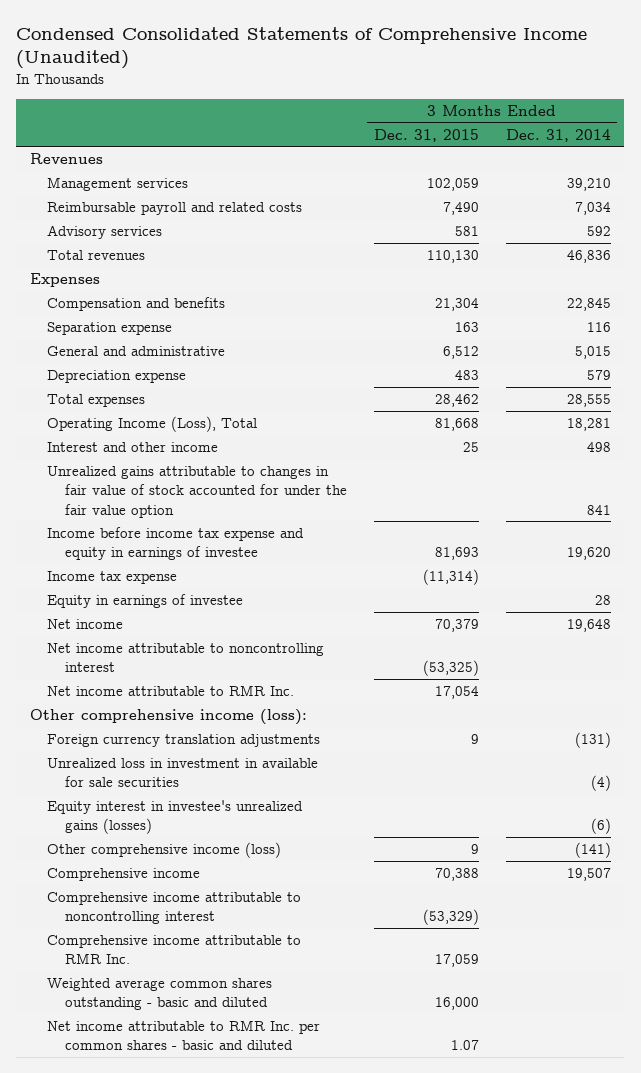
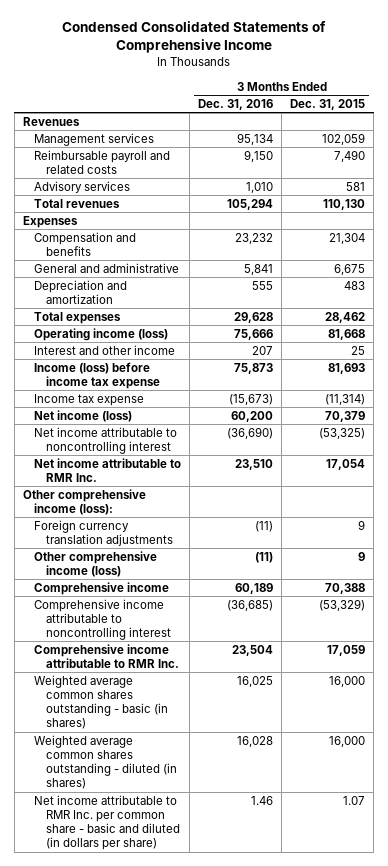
- Condensed Consolidated Statements of Comprehensive Income (Unaudited)
+ Condensed Consolidated Statements of Comprehensive Income
- | 3 Months Ended Dec. 31, 2015 | 3 Months Ended Dec. 31, 2014
+ | 3 Months Ended Dec. 31, 2016 | 3 Months Ended Dec. 31, 2015
- Separation expense | 163 | 116
- General and administrative | 6,512 | 5,015
- Depreciation expense | 483 | 579
+ General and administrative | 5,841 | 6,675
+ Depreciation and amortization | 555 | 483
- Operating Income (Loss), Total | 81,668 | 18,281
+ Operating income (loss) | 75,666 | 81,668
- Unrealized gains attributable to changes in fair value of stock accounted for under the fair value option | | 841
- Income before income tax expense and equity in earnings of investee | 81,693 | 19,620
+ Income (loss) before income tax expense | 75,873 | 81,693
- Equity in earnings of investee | | 28
- Net income | 70,379 | 19,648
+ Net income (loss) | 60,200 | 70,379
- Unrealized loss in investment in available for sale securities | | (4)
- Equity interest in investee's unrealized gains (losses) | | (6)
- Weighted average common shares outstanding - basic and diluted | 16,000 |
- Net income attributable to RMR Inc. per common shares - basic and diluted | 1.07 |
+ Weighted average common shares outstanding - basic (in shares) | 16,025 | 16,000
+ Weighted average common shares outstanding - diluted (in shares) | 16,028 | 16,000
+ Net income attributable to RMR Inc. per common share - basic and diluted (in dollars per share) | 1.46 | 1.07

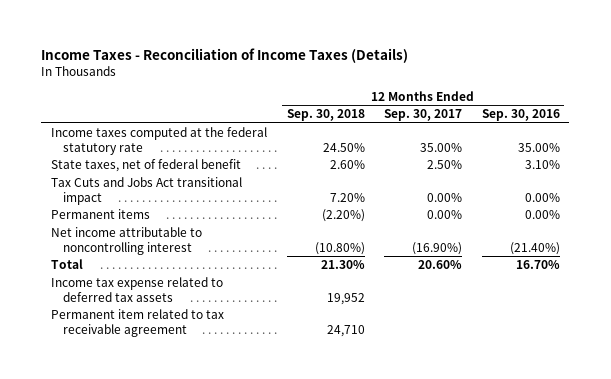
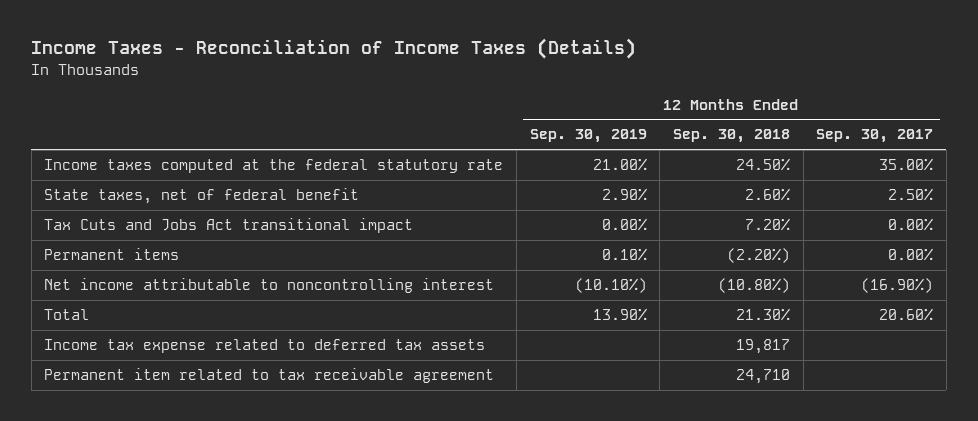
- | 12 Months Ended Sep. 30, 2018 | 12 Months Ended Sep. 30, 2017 | 12 Months Ended Sep. 30, 2016
+ | 12 Months Ended Sep. 30, 2019 | 12 Months Ended Sep. 30, 2018 | 12 Months Ended Sep. 30, 2017
- Income tax expense related to deferred tax assets | 19,952 | |
+ Income tax expense related to deferred tax assets | | 19,817 |

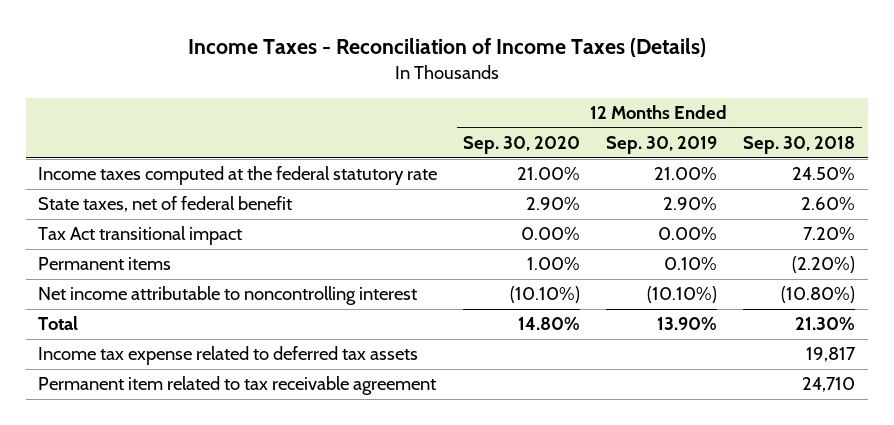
- | 12 Months Ended Sep. 30, 2019 | 12 Months Ended Sep. 30, 2018 | 12 Months Ended Sep. 30, 2017
+ | 12 Months Ended Sep. 30, 2020 | 12 Months Ended Sep. 30, 2019 | 12 Months Ended Sep. 30, 2018
- Tax Cuts and Jobs Act transitional impact | 0.00% | 7.20% | 0.00%
+ Tax Act transitional impact | 0.00% | 0.00% | 7.20%

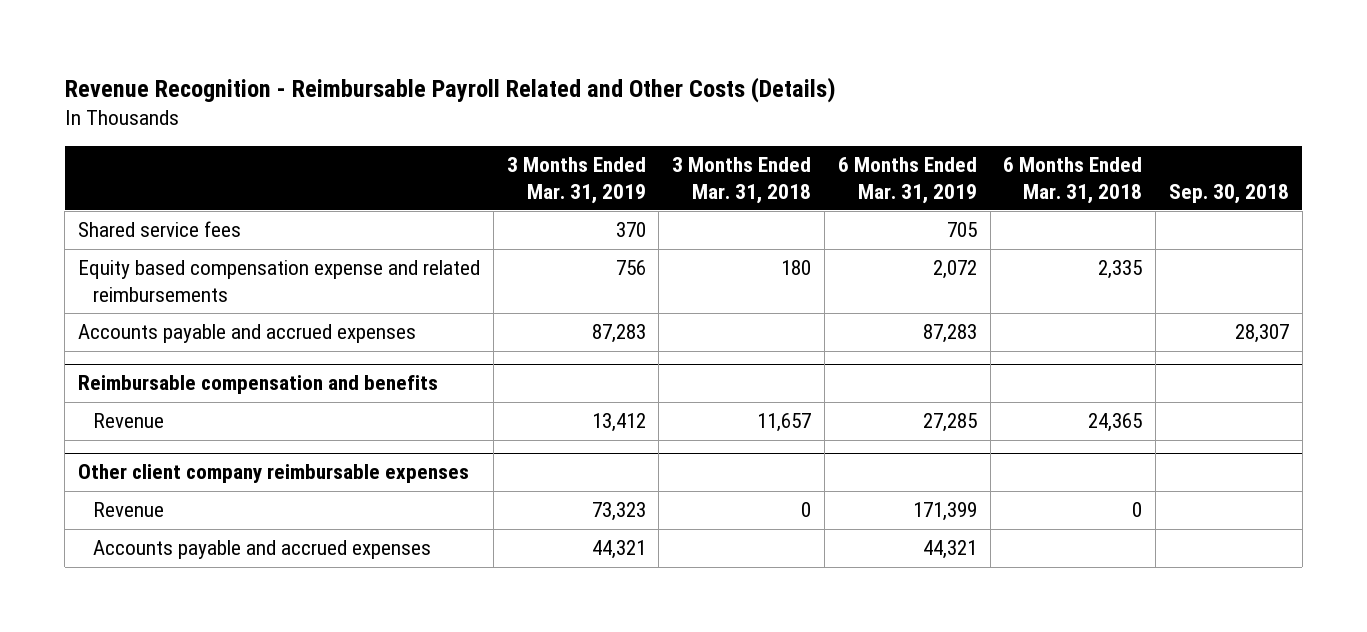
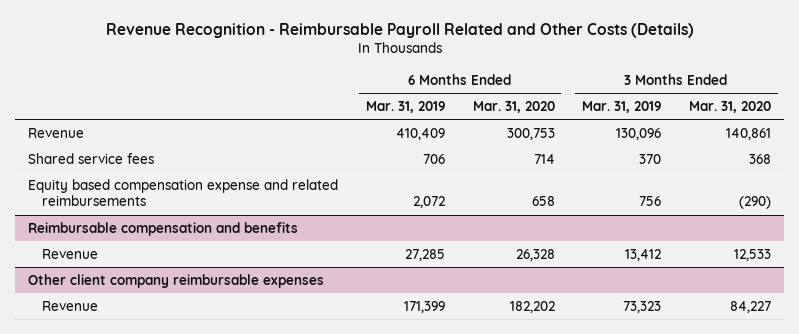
- | 3 Months Ended Mar. 31, 2019 | 3 Months Ended Mar. 31, 2018 | 6 Months Ended Mar. 31, 2019 | 6 Months Ended Mar. 31, 2018 | Sep. 30, 2018
+ | 6 Months Ended Mar. 31, 2019 | 6 Months Ended Mar. 31, 2020 | 3 Months Ended Mar. 31, 2019 | 3 Months Ended Mar. 31, 2020
- Shared service fees | 370 | | 705 | |
+ Revenue | 410,409 | 300,753 | 130,096 | 140,861
+ Shared service fees | 706 | 714 | 370 | 368
- Accounts payable and accrued expenses | 87,283 | | 87,283 | | 28,307
@ Other client company reimbursable expenses
- Accounts payable and accrued expenses | 44,321 | | 44,321 | |

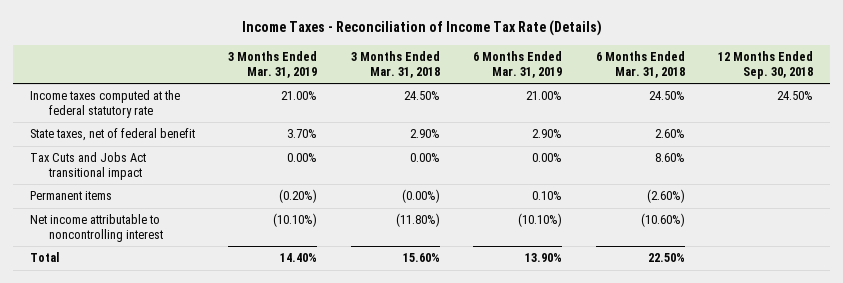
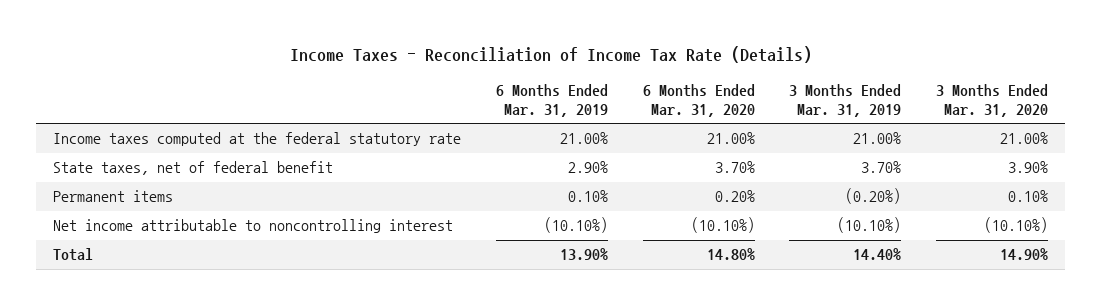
- | 3 Months Ended Mar. 31, 2019 | 3 Months Ended Mar. 31, 2018 | 6 Months Ended Mar. 31, 2019 | 6 Months Ended Mar. 31, 2018 | 12 Months Ended Sep. 30, 2018
+ | 6 Months Ended Mar. 31, 2019 | 6 Months Ended Mar. 31, 2020 | 3 Months Ended Mar. 31, 2019 | 3 Months Ended Mar. 31, 2020
- Tax Cuts and Jobs Act transitional impact | 0.00% | 0.00% | 0.00% | 8.60% |

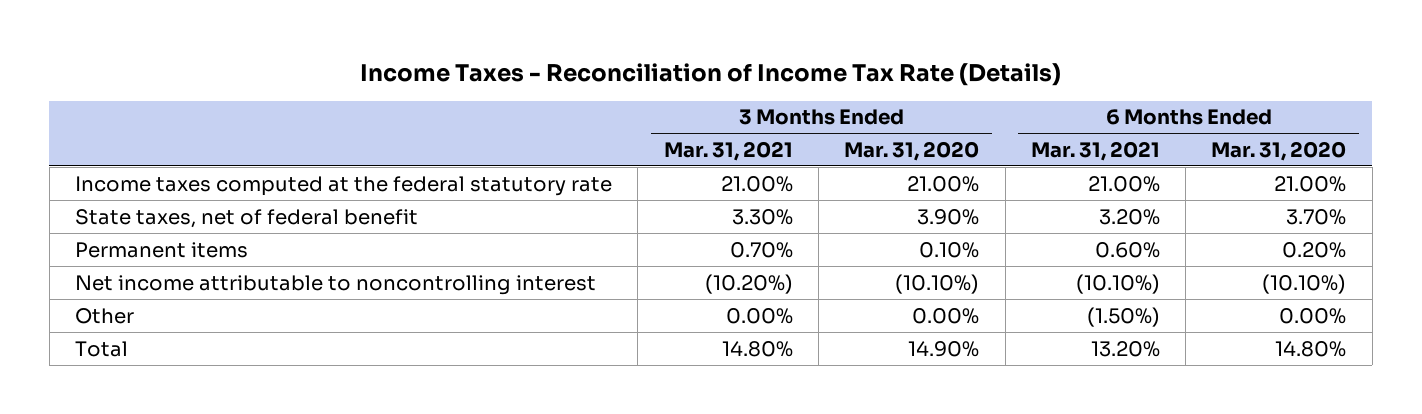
- | 6 Months Ended Mar. 31, 2019 | 6 Months Ended Mar. 31, 2020 | 3 Months Ended Mar. 31, 2019 | 3 Months Ended Mar. 31, 2020
+ | 3 Months Ended Mar. 31, 2021 | 3 Months Ended Mar. 31, 2020 | 6 Months Ended Mar. 31, 2021 | 6 Months Ended Mar. 31, 2020
+ Other | 0.00% | 0.00% | (1.50%) | 0.00%

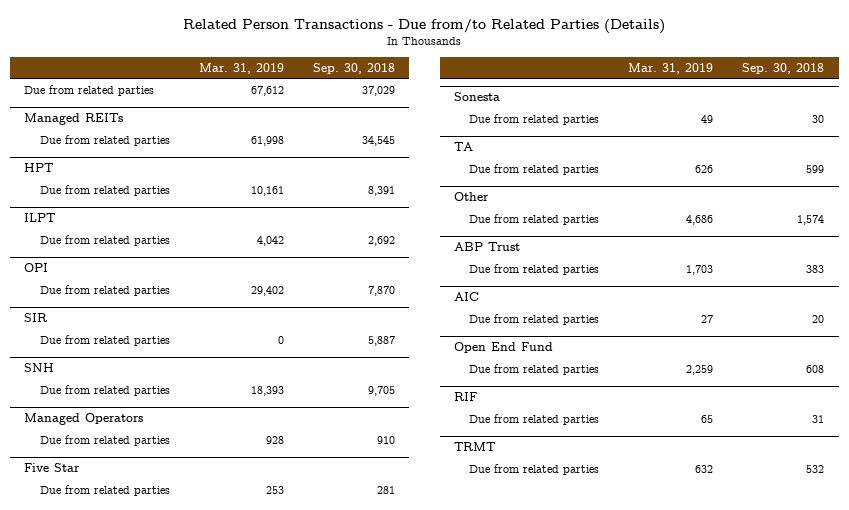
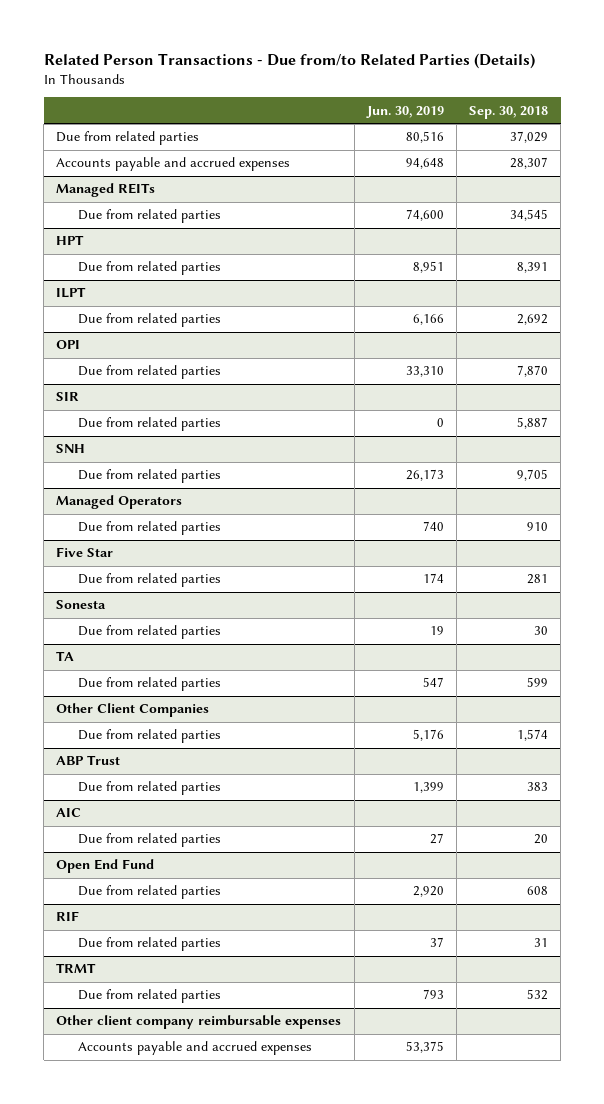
- | Mar. 31, 2019 | Sep. 30, 2018
+ | Jun. 30, 2019 | Sep. 30, 2018
+ Accounts payable and accrued expenses | 94,648 | 28,307
- Other
+ Other Client Companies
+ Other client company reimbursable expenses
+ Accounts payable and accrued expenses | 53,375 |

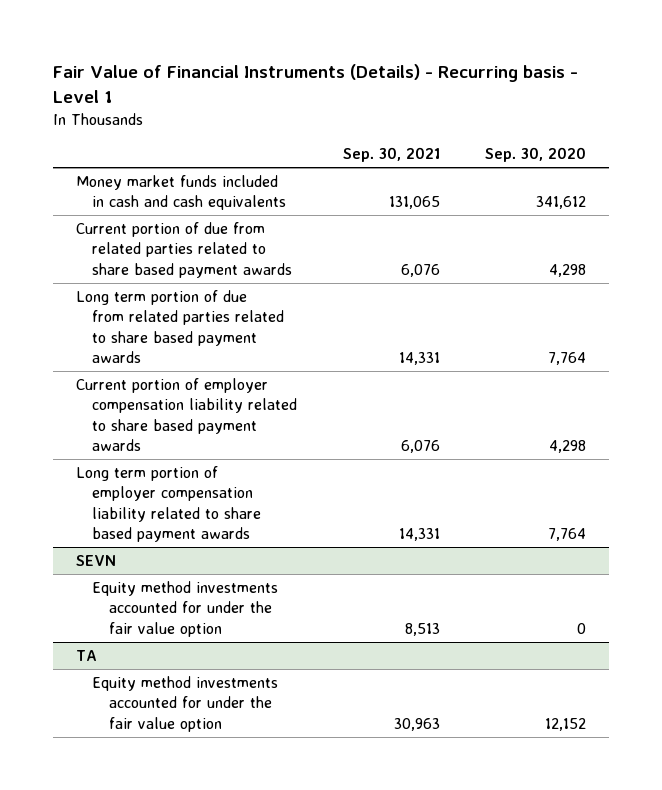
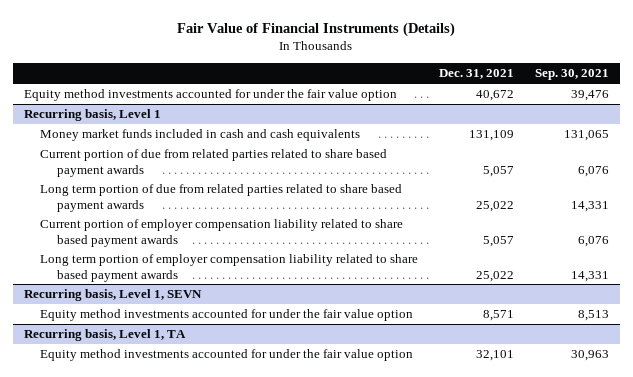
- Fair Value of Financial Instruments (Details) - Recurring basis - Level 1
+ Fair Value of Financial Instruments (Details)
- | Sep. 30, 2021 | Sep. 30, 2020
+ | Dec. 31, 2021 | Sep. 30, 2021
+ Equity method investments accounted for under the fair value option | 40,672 | 39,476
+ Recurring basis, Level 1
- SEVN
+ Recurring basis, Level 1, SEVN
- TA
+ Recurring basis, Level 1, TA

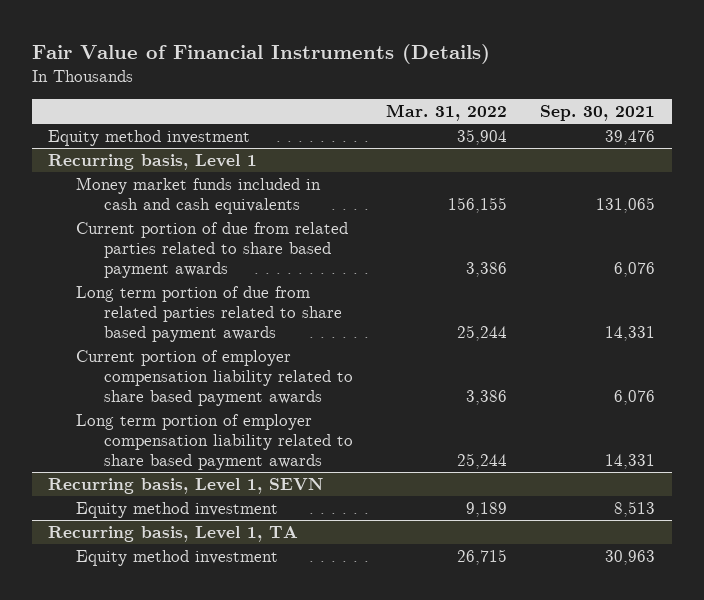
- | Dec. 31, 2021 | Sep. 30, 2021
+ | Mar. 31, 2022 | Sep. 30, 2021
- Equity method investments accounted for under the fair value option | 40,672 | 39,476
+ Equity method investment | 35,904 | 39,476
@ Recurring basis, Level 1, SEVN
- Equity method investments accounted for under the fair value option | 8,571 | 8,513
+ Equity method investment | 9,189 | 8,513
@ Recurring basis, Level 1, TA
- Equity method investments accounted for under the fair value option | 32,101 | 30,963
+ Equity method investment | 26,715 | 30,963

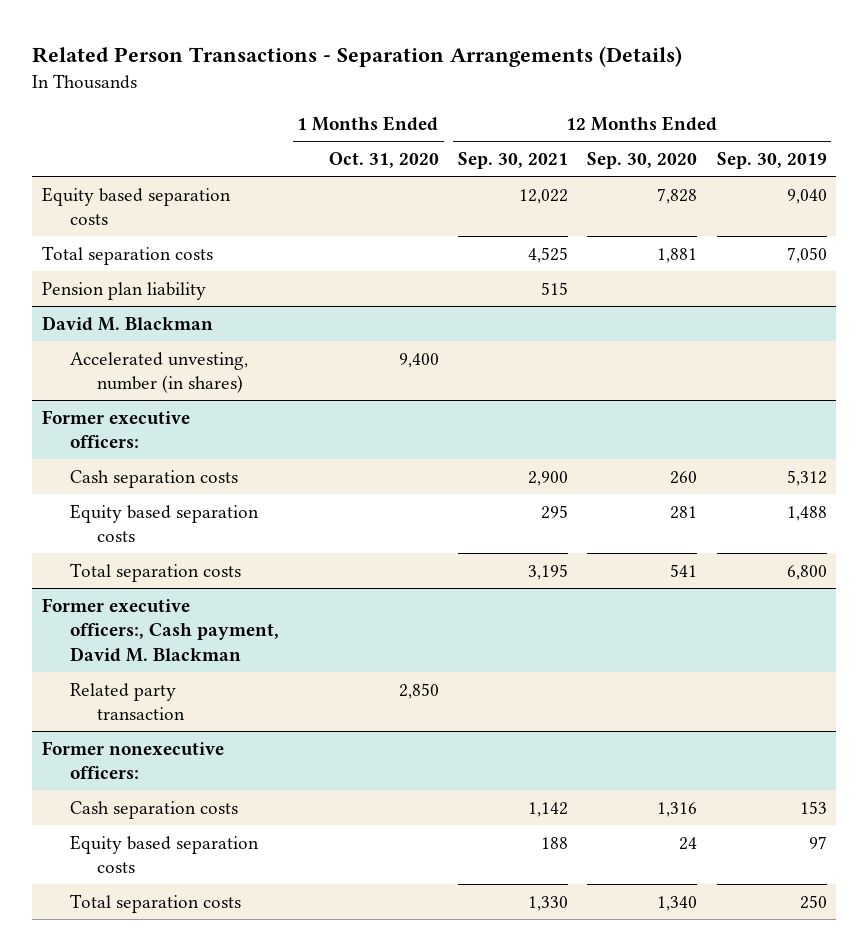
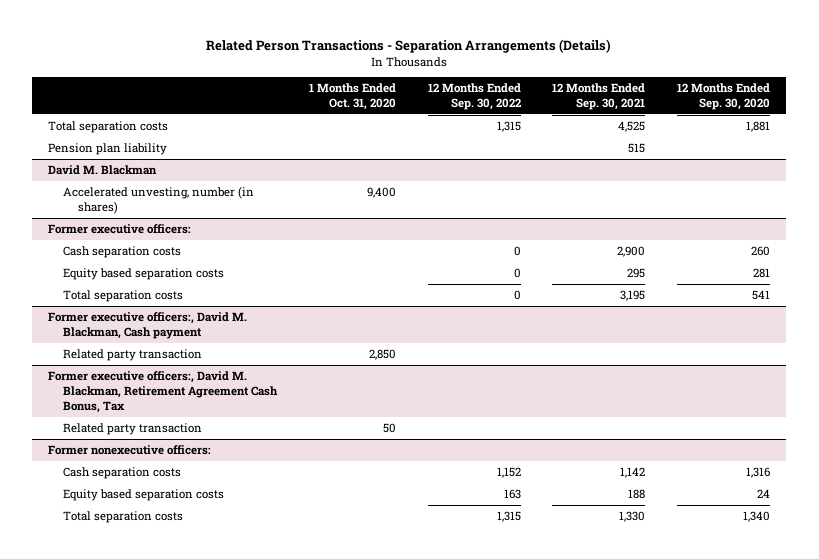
- | 1 Months Ended Oct. 31, 2020 | 12 Months Ended Sep. 30, 2021 | 12 Months Ended Sep. 30, 2020 | 12 Months Ended Sep. 30, 2019
+ | 1 Months Ended Oct. 31, 2020 | 12 Months Ended Sep. 30, 2022 | 12 Months Ended Sep. 30, 2021 | 12 Months Ended Sep. 30, 2020
- Equity based separation costs | | 12,022 | 7,828 | 9,040
- Former executive officers:, Cash payment, David M. Blackman
+ Former executive officers:, David M. Blackman, Cash payment
+ Former executive officers:, David M. Blackman, Retirement Agreement Cash Bonus, Tax
+ Related party transaction | 50 | | |

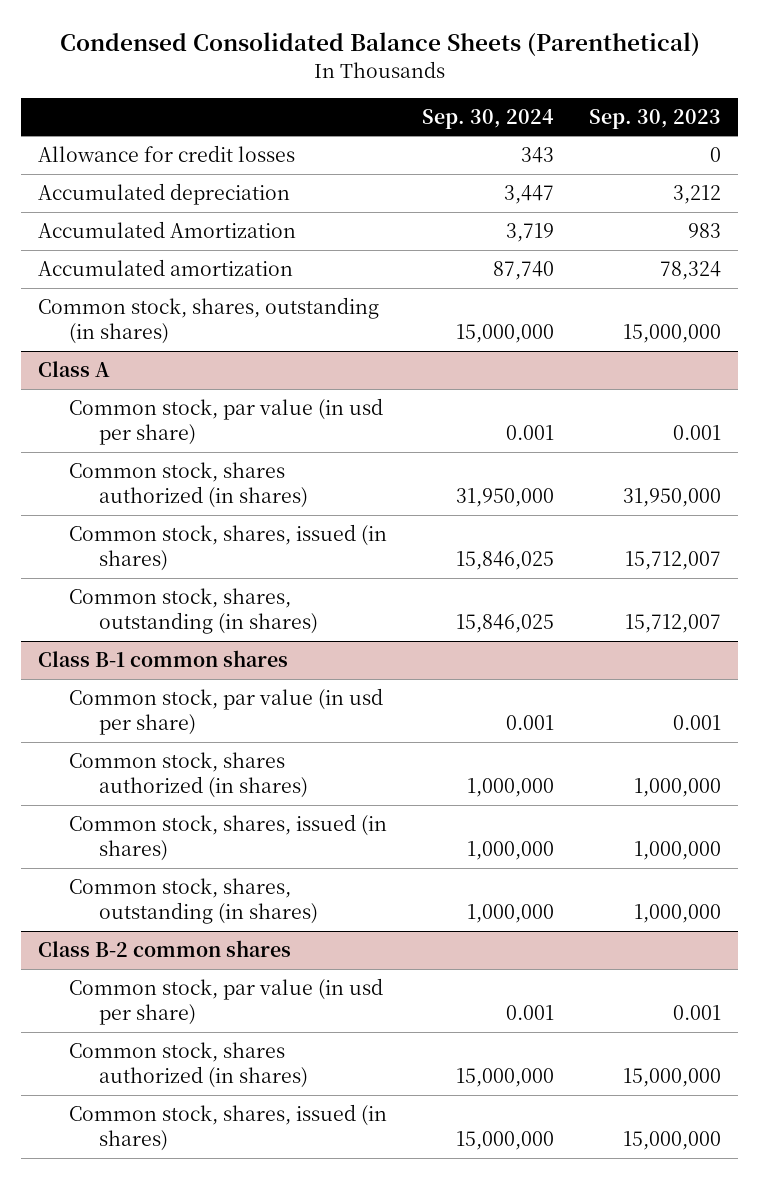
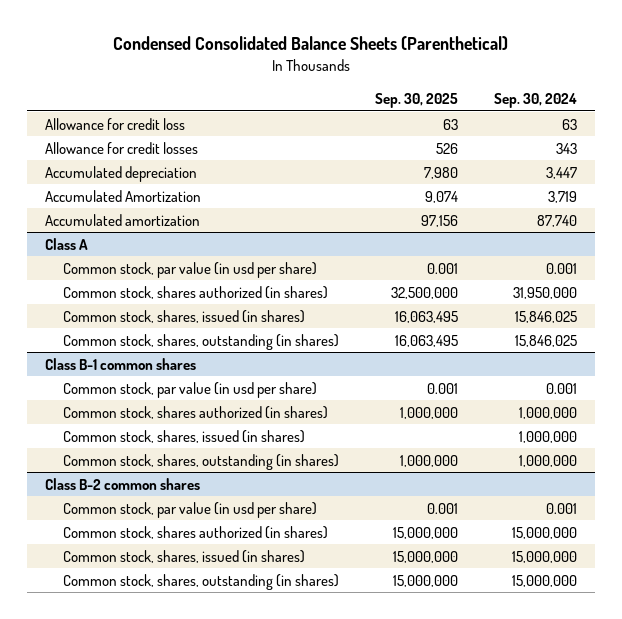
- | Sep. 30, 2024 | Sep. 30, 2023
+ | Sep. 30, 2025 | Sep. 30, 2024
+ Allowance for credit loss | 63 | 63
- Common stock, shares, outstanding (in shares) | 15,000,000 | 15,000,000
@ Class B-2 common shares
+ Common stock, shares, outstanding (in shares) | 15,000,000 | 15,000,000

